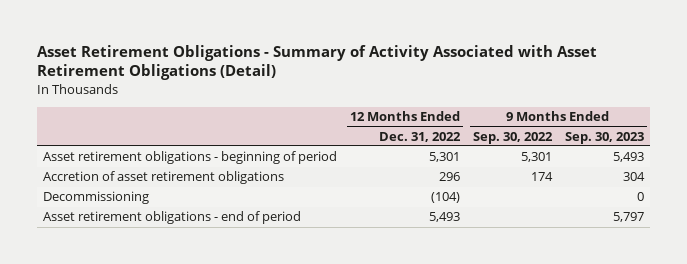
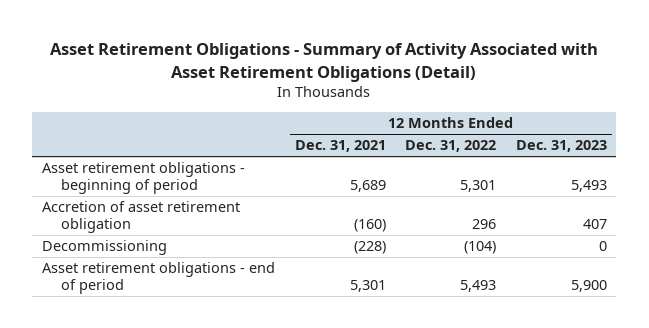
- | 12 Months Ended Dec. 31, 2022 | 9 Months Ended Sep. 30, 2022 | 9 Months Ended Sep. 30, 2023
+ | 12 Months Ended Dec. 31, 2021 | 12 Months Ended Dec. 31, 2022 | 12 Months Ended Dec. 31, 2023
- Accretion of asset retirement obligations | 296 | 174 | 304
+ Accretion of asset retirement obligation | (160) | 296 | 407

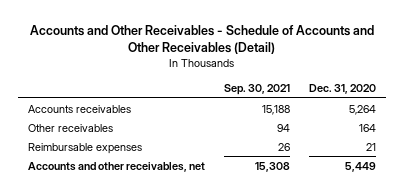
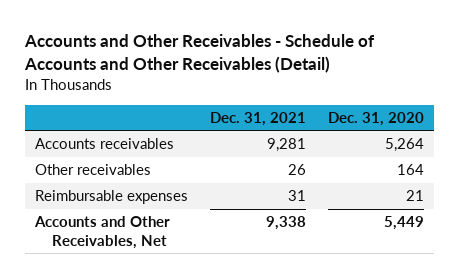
- | Sep. 30, 2021 | Dec. 31, 2020
+ | Dec. 31, 2021 | Dec. 31, 2020
- Accounts and other receivables, net | 15,308 | 5,449
+ Accounts and Other Receivables, Net | 9,338 | 5,449

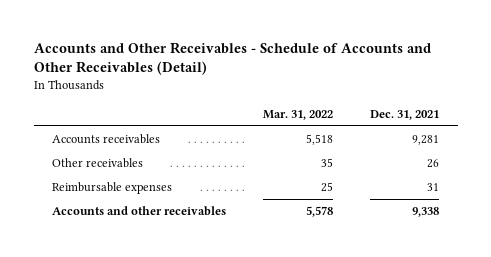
- | Dec. 31, 2021 | Dec. 31, 2020
+ | Mar. 31, 2022 | Dec. 31, 2021
- Accounts and Other Receivables, Net | 9,338 | 5,449
+ Accounts and other receivables | 5,578 | 9,338

